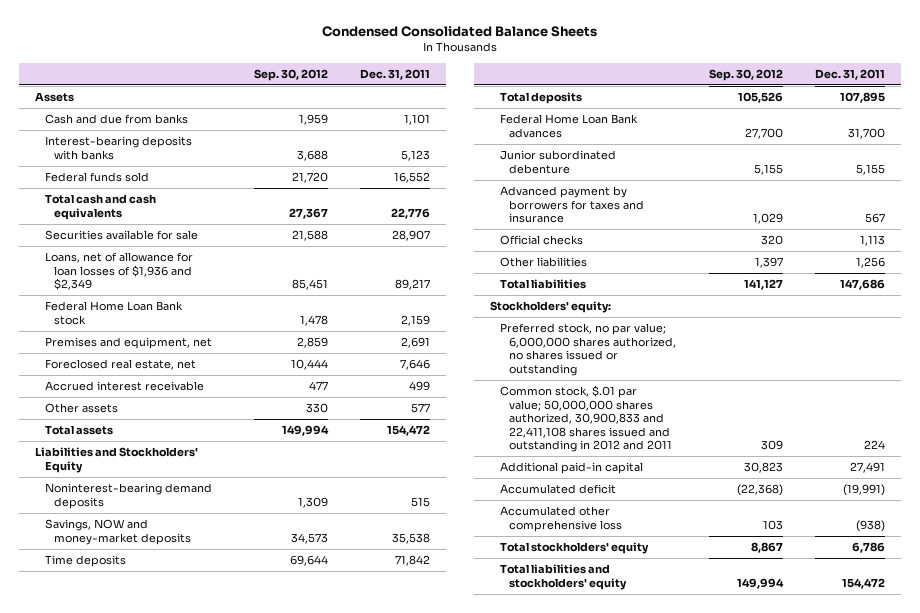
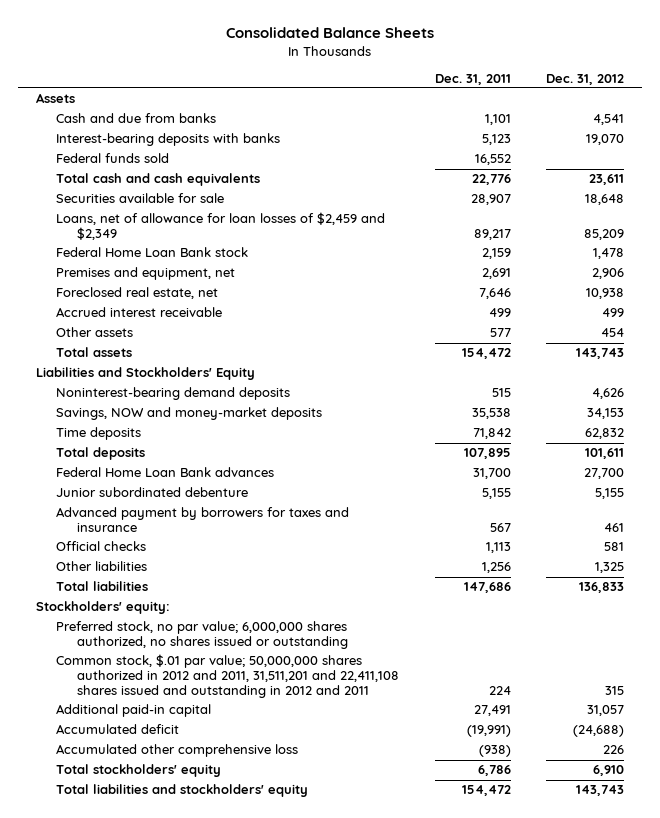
- Condensed Consolidated Balance Sheets
+ Consolidated Balance Sheets
- | Sep. 30, 2012 | Dec. 31, 2011
+ | Dec. 31, 2011 | Dec. 31, 2012
- Loans, net of allowance for loan losses of $1,936 and $2,349 | 85,451 | 89,217
+ Loans, net of allowance for loan losses of $2,459 and $2,349 | 89,217 | 85,209
- Common stock, $.01 par value; 50,000,000 shares authorized, 30,900,833 and 22,411,108 shares issued and outstanding in 2012 and 2011 | 309 | 224
+ Common stock, $.01 par value; 50,000,000 shares authorized in 2012 and 2011, 31,511,201 and 22,411,108 shares issued and outstanding in 2012 and 2011 | 224 | 315

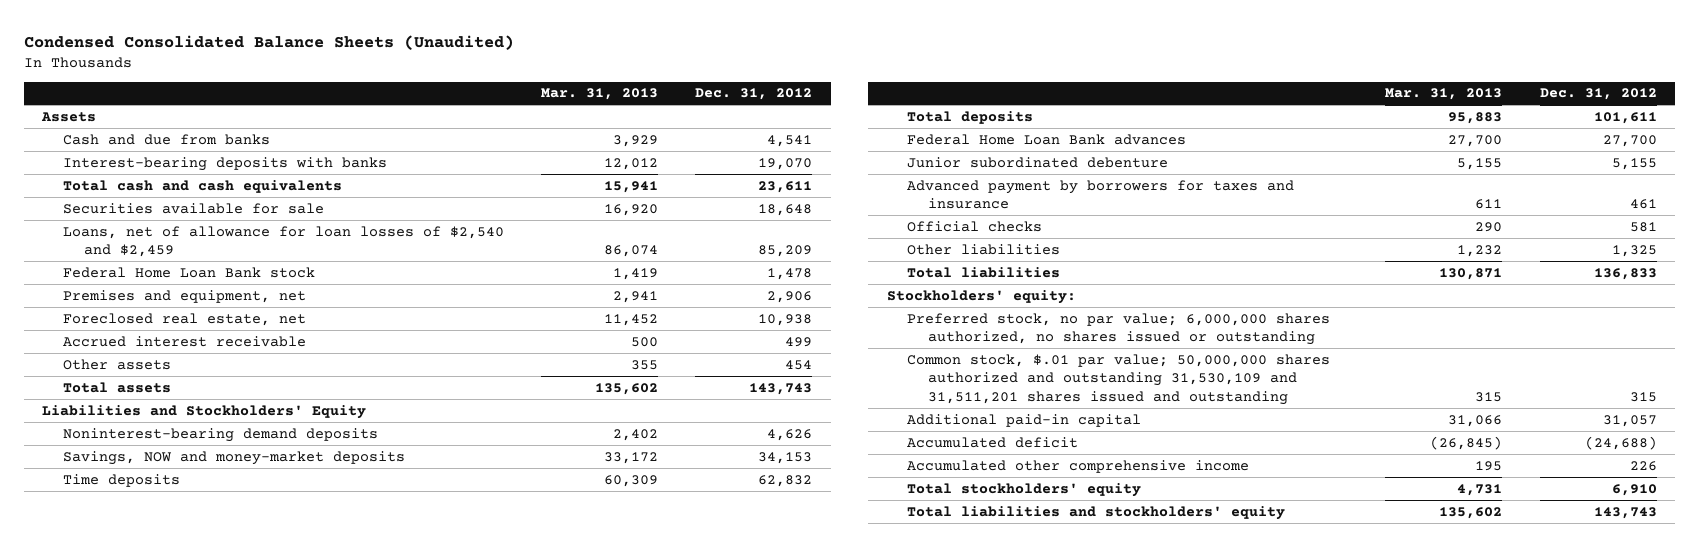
- Consolidated Balance Sheets
+ Condensed Consolidated Balance Sheets (Unaudited)
- | Dec. 31, 2011 | Dec. 31, 2012
+ | Mar. 31, 2013 | Dec. 31, 2012
- Federal funds sold | 16,552 |
- Loans, net of allowance for loan losses of $2,459 and $2,349 | 89,217 | 85,209
+ Loans, net of allowance for loan losses of $2,540 and $2,459 | 86,074 | 85,209
- Common stock, $.01 par value; 50,000,000 shares authorized in 2012 and 2011, 31,511,201 and 22,411,108 shares issued and outstanding in 2012 and 2011 | 224 | 315
+ Common stock, $.01 par value; 50,000,000 shares authorized and outstanding 31,530,109 and 31,511,201 shares issued and outstanding | 315 | 315
- Accumulated other comprehensive loss | (938) | 226
+ Accumulated other comprehensive income | 195 | 226

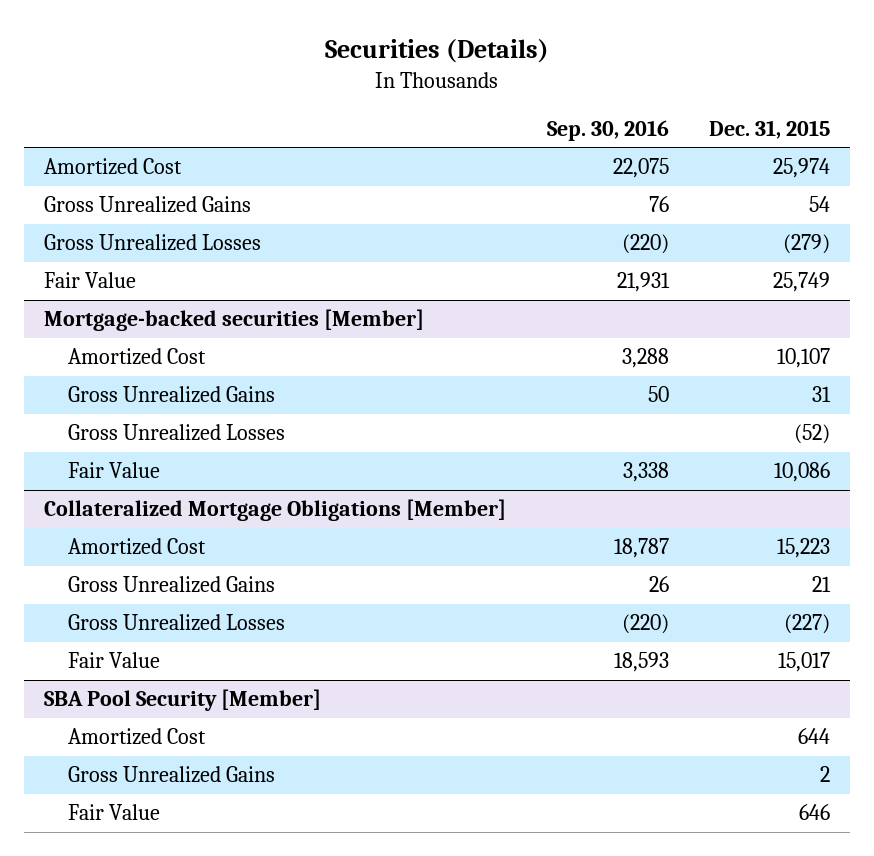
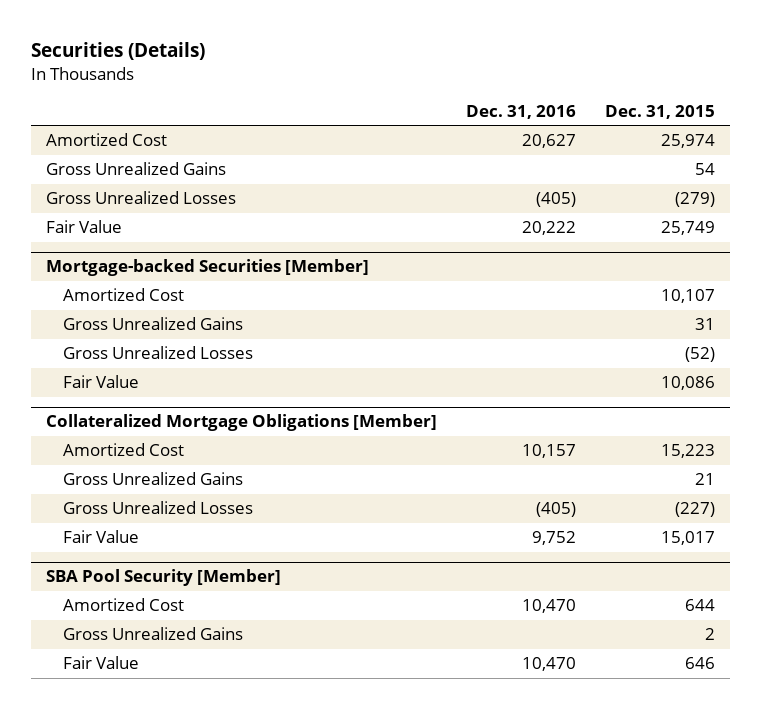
- | Sep. 30, 2016 | Dec. 31, 2015
+ | Dec. 31, 2016 | Dec. 31, 2015
- Mortgage-backed securities [Member]
+ Mortgage-backed Securities [Member]

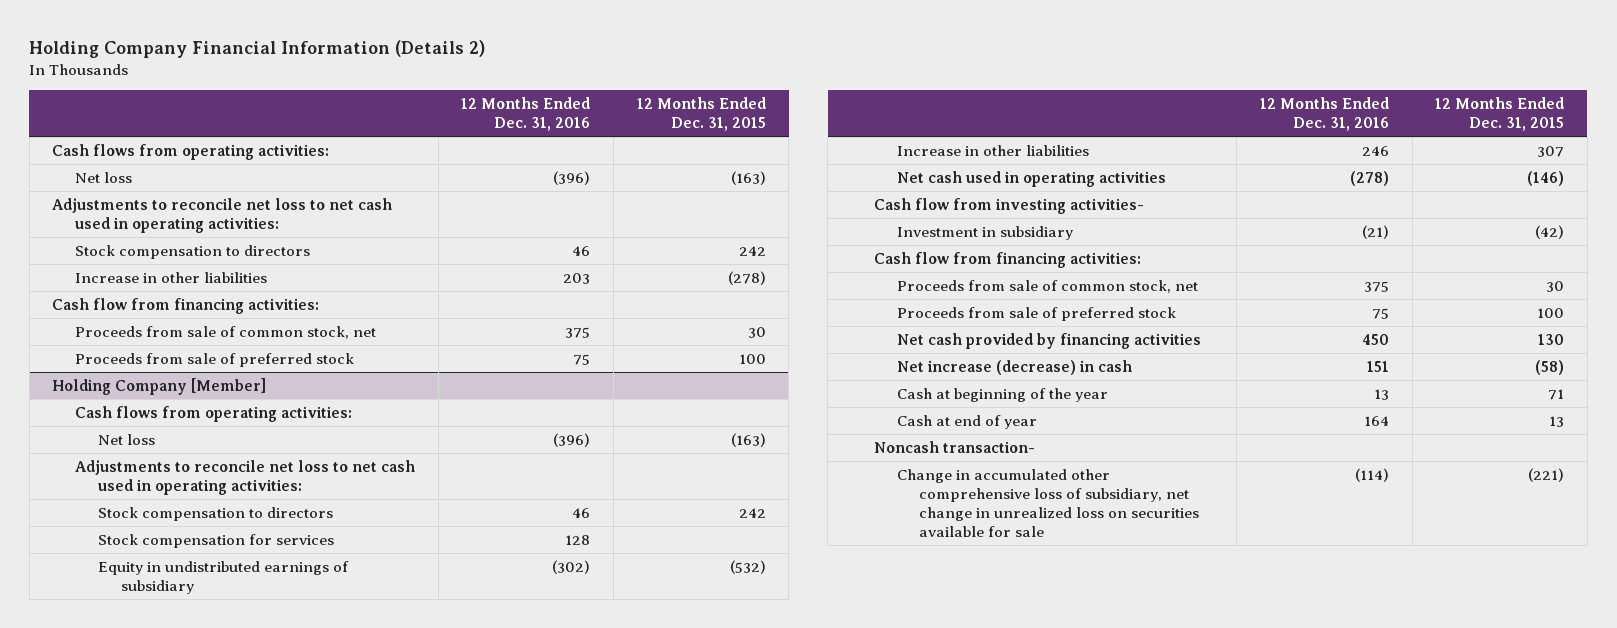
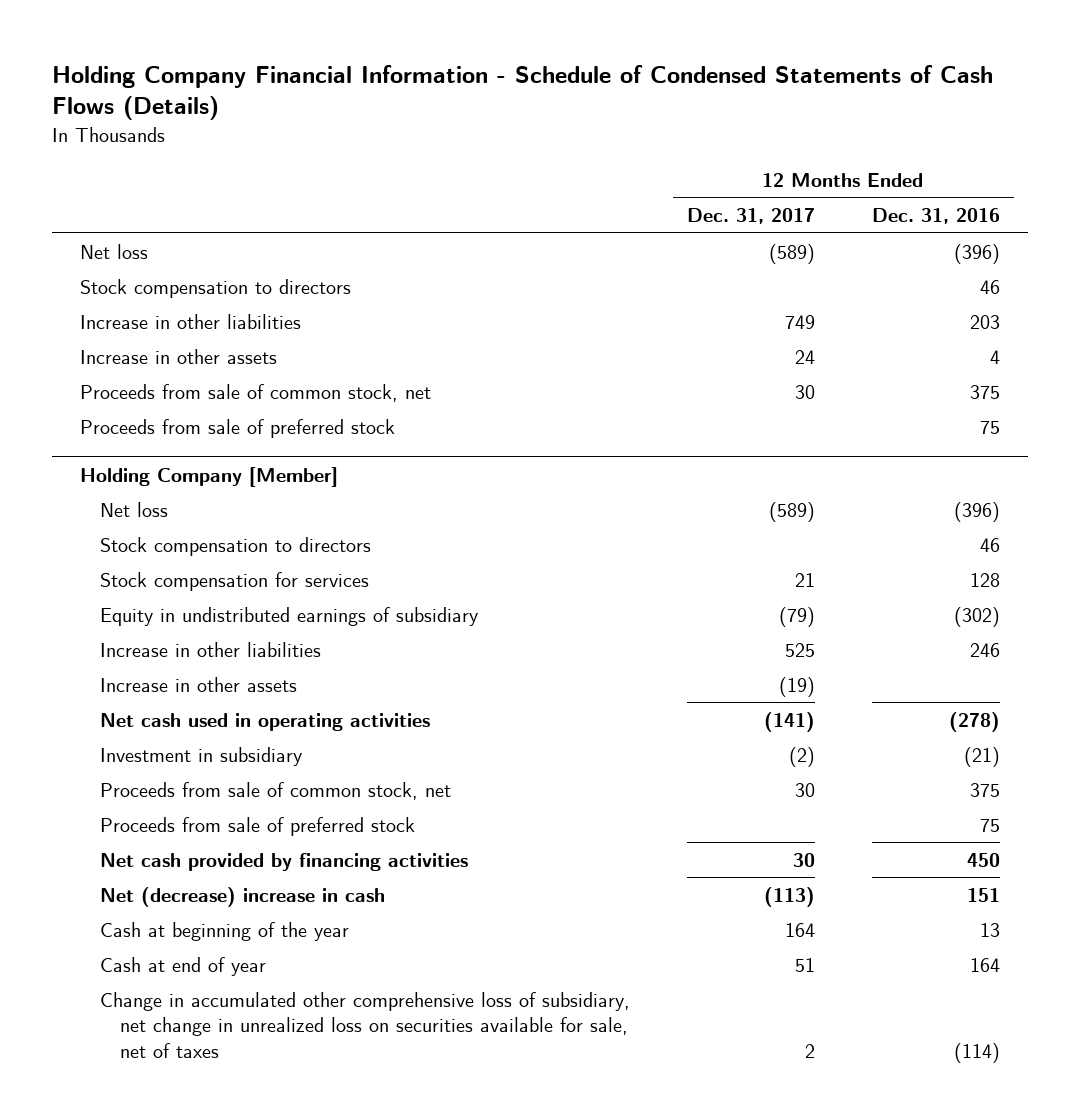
- Holding Company Financial Information (Details 2)
+ Holding Company Financial Information - Schedule of Condensed Statements of Cash Flows (Details)
- | 12 Months Ended Dec. 31, 2016 | 12 Months Ended Dec. 31, 2015
+ | 12 Months Ended Dec. 31, 2017 | 12 Months Ended Dec. 31, 2016
- Cash flows from operating activities:
- Adjustments to reconcile net loss to net cash used in operating activities:
- Cash flow from financing activities:
+ Increase in other assets | 24 | 4
@ Holding Company [Member]
- Cash flows from operating activities:
- Adjustments to reconcile net loss to net cash used in operating activities:
+ Increase in other assets | (19) |
- Cash flow from investing activities-
- Cash flow from financing activities:
- Net increase (decrease) in cash | 151 | (58)
+ Net (decrease) increase in cash | (113) | 151
- Noncash transaction-
- Change in accumulated other comprehensive loss of subsidiary, net change in unrealized loss on securities available for sale | (114) | (221)
+ Change in accumulated other comprehensive loss of subsidiary, net change in unrealized loss on securities available for sale, net of taxes | 2 | (114)

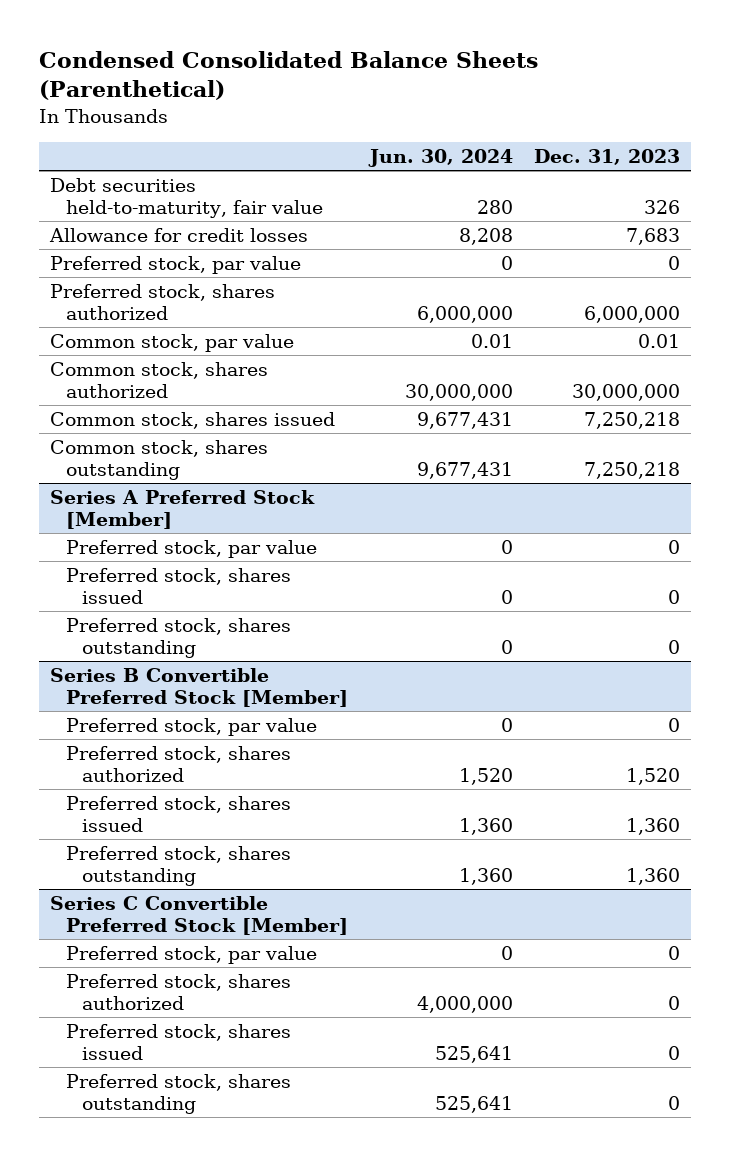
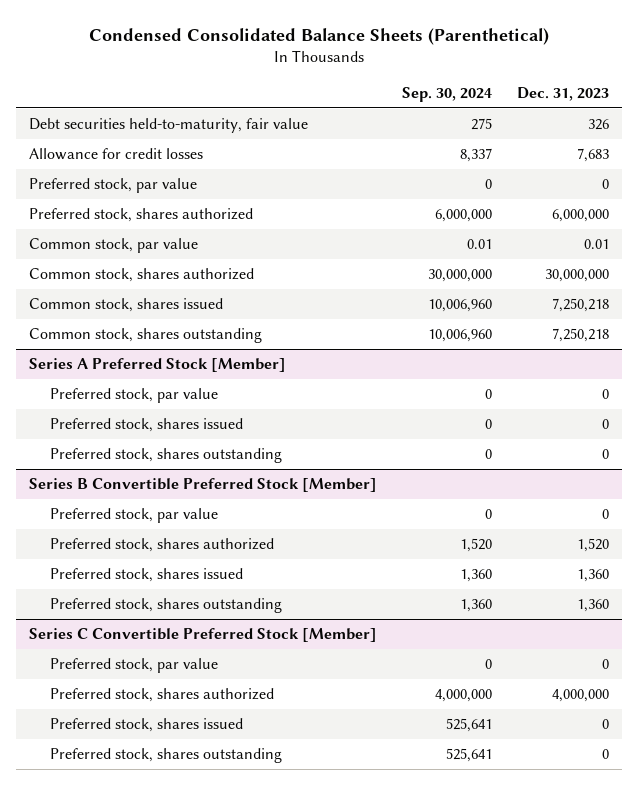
- | Jun. 30, 2024 | Dec. 31, 2023
+ | Sep. 30, 2024 | Dec. 31, 2023
@ Series C Convertible Preferred Stock [Member]
- Preferred stock, shares authorized | 4,000,000 | 0
+ Preferred stock, shares authorized | 4,000,000 | 4,000,000

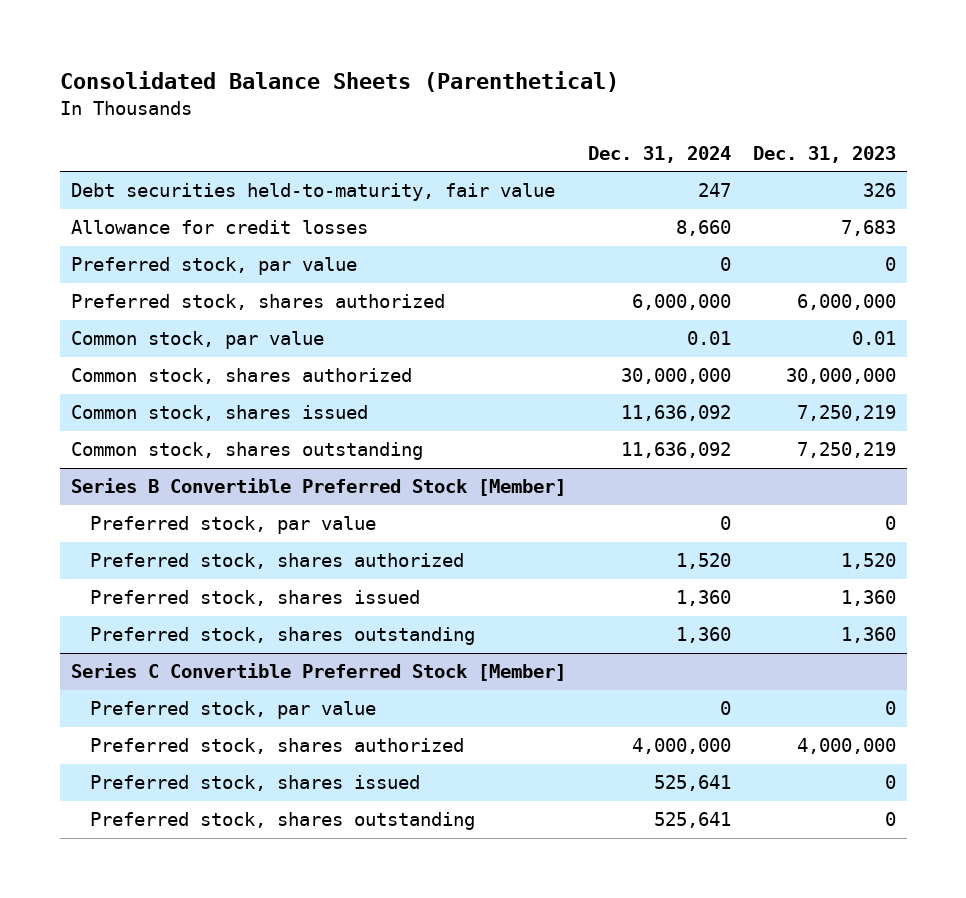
- Condensed Consolidated Balance Sheets (Parenthetical)
+ Consolidated Balance Sheets (Parenthetical)
- | Sep. 30, 2024 | Dec. 31, 2023
+ | Dec. 31, 2024 | Dec. 31, 2023
- Common stock, shares issued | 10,006,960 | 7,250,218
- Common stock, shares outstanding | 10,006,960 | 7,250,218
- Series A Preferred Stock [Member]
- Preferred stock, par value | 0 | 0
- Preferred stock, shares issued | 0 | 0
- Preferred stock, shares outstanding | 0 | 0
+ Common stock, shares issued | 11,636,092 | 7,250,219
+ Common stock, shares outstanding | 11,636,092 | 7,250,219

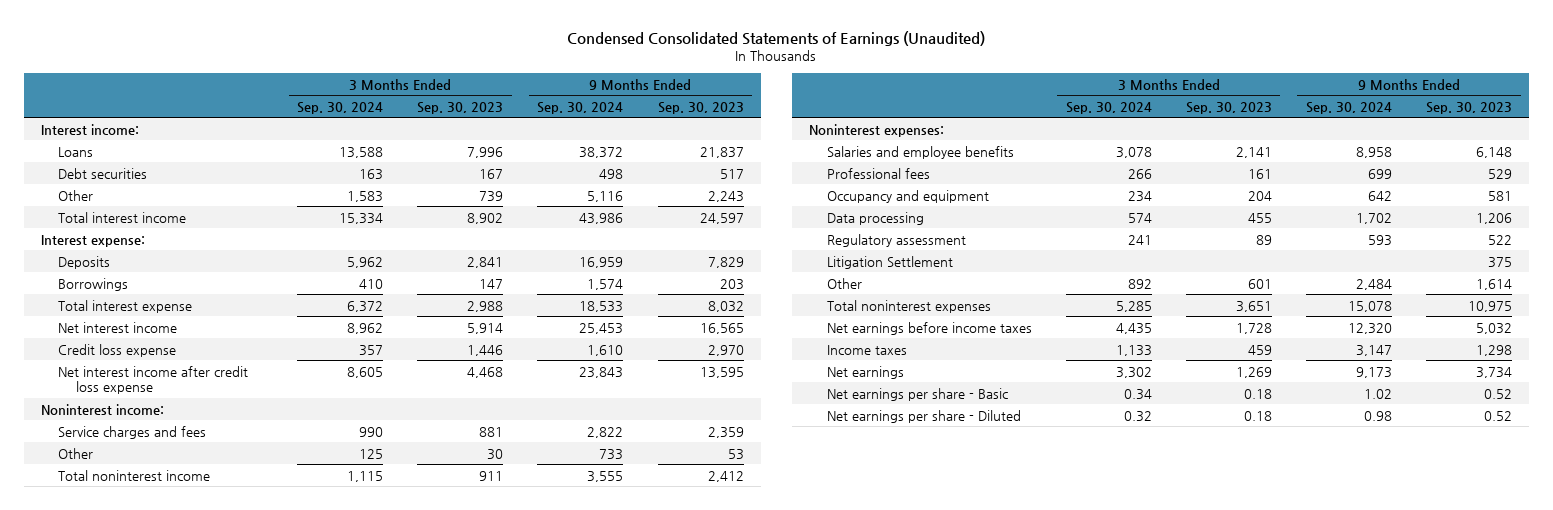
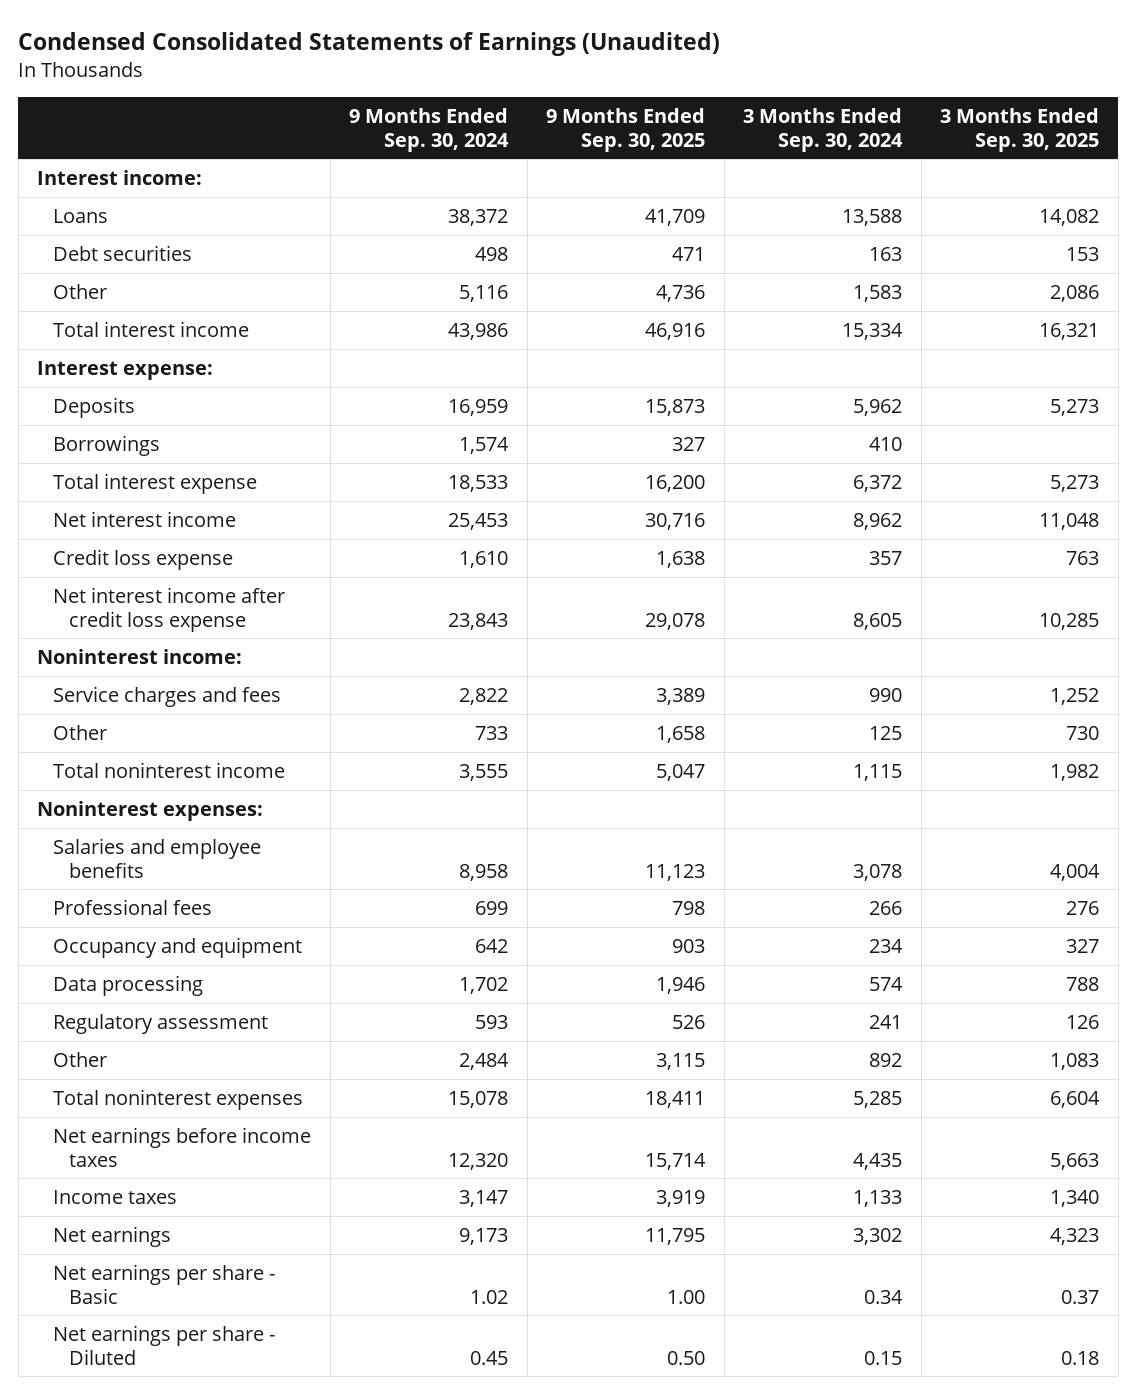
- | 3 Months Ended Sep. 30, 2024 | 3 Months Ended Sep. 30, 2023 | 9 Months Ended Sep. 30, 2024 | 9 Months Ended Sep. 30, 2023
+ | 9 Months Ended Sep. 30, 2024 | 9 Months Ended Sep. 30, 2025 | 3 Months Ended Sep. 30, 2024 | 3 Months Ended Sep. 30, 2025
- Litigation Settlement | | | | 375
- Net earnings per share - Diluted | 0.32 | 0.18 | 0.98 | 0.52
+ Net earnings per share - Diluted | 0.45 | 0.50 | 0.15 | 0.18

